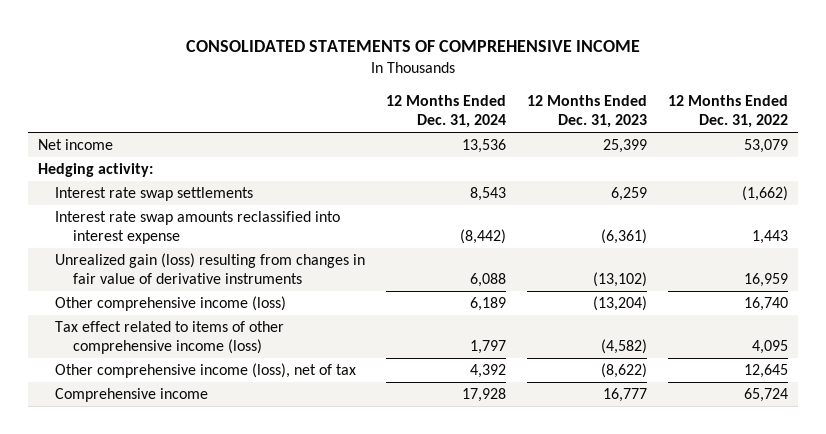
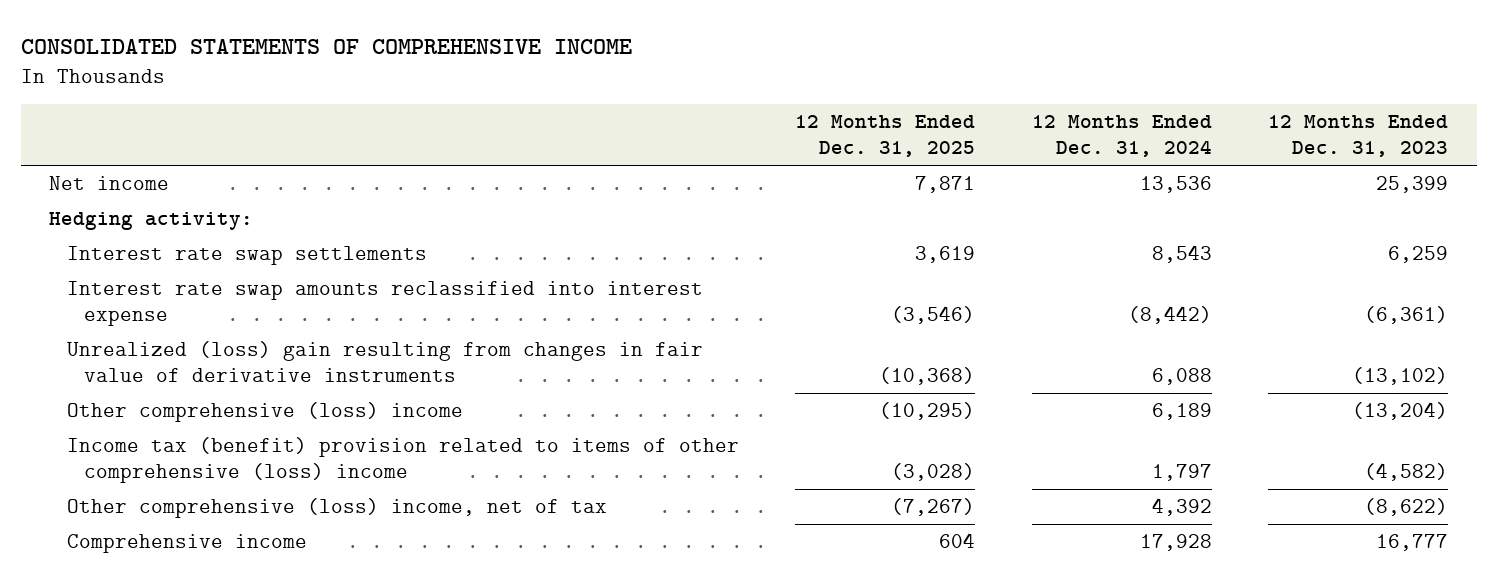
- | 12 Months Ended Dec. 31, 2024 | 12 Months Ended Dec. 31, 2023 | 12 Months Ended Dec. 31, 2022
+ | 12 Months Ended Dec. 31, 2025 | 12 Months Ended Dec. 31, 2024 | 12 Months Ended Dec. 31, 2023
- Unrealized gain (loss) resulting from changes in fair value of derivative instruments | 6,088 | (13,102) | 16,959
- Other comprehensive income (loss) | 6,189 | (13,204) | 16,740
- Tax effect related to items of other comprehensive income (loss) | 1,797 | (4,582) | 4,095
- Other comprehensive income (loss), net of tax | 4,392 | (8,622) | 12,645
+ Unrealized (loss) gain resulting from changes in fair value of derivative instruments | (10,368) | 6,088 | (13,102)
+ Other comprehensive (loss) income | (10,295) | 6,189 | (13,204)
+ Income tax (benefit) provision related to items of other comprehensive (loss) income | (3,028) | 1,797 | (4,582)
+ Other comprehensive (loss) income, net of tax | (7,267) | 4,392 | (8,622)

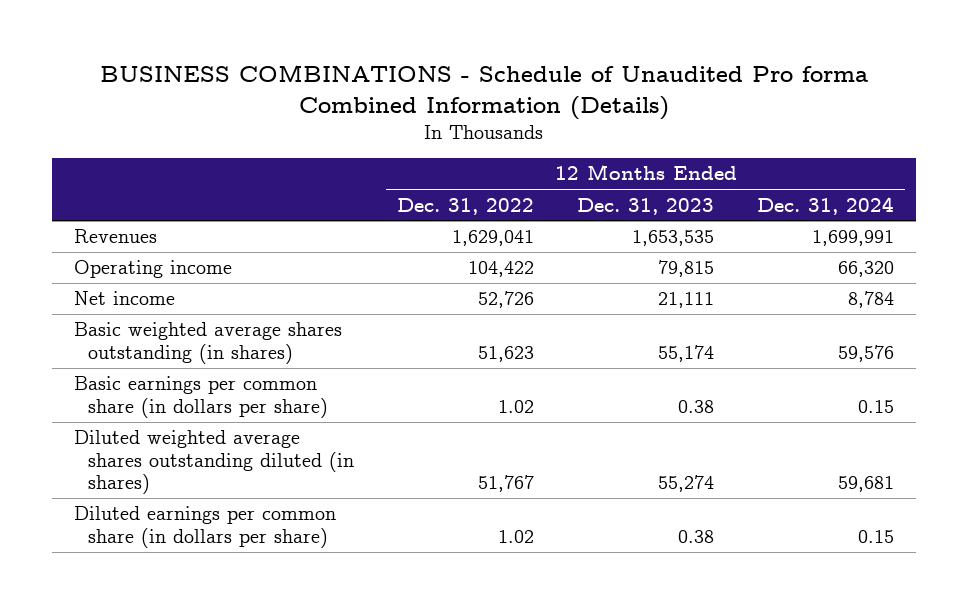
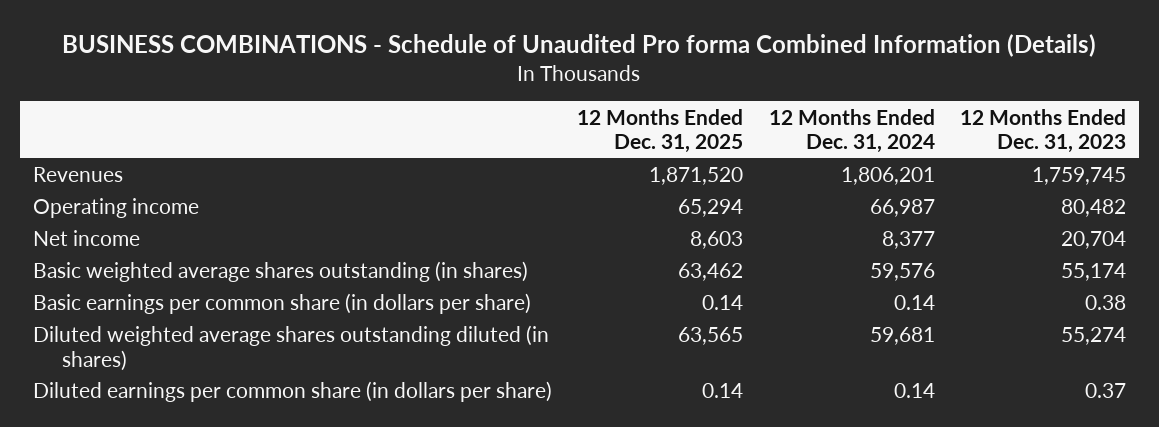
- | 12 Months Ended Dec. 31, 2022 | 12 Months Ended Dec. 31, 2023 | 12 Months Ended Dec. 31, 2024
+ | 12 Months Ended Dec. 31, 2025 | 12 Months Ended Dec. 31, 2024 | 12 Months Ended Dec. 31, 2023
- Revenues | 1,629,041 | 1,653,535 | 1,699,991
- Operating income | 104,422 | 79,815 | 66,320
- Net income | 52,726 | 21,111 | 8,784
+ Revenues | 1,871,520 | 1,806,201 | 1,759,745
+ Operating income | 65,294 | 66,987 | 80,482
+ Net income | 8,603 | 8,377 | 20,704
- Basic earnings per common share (in dollars per share) | 1.02 | 0.38 | 0.15
+ Basic earnings per common share (in dollars per share) | 0.14 | 0.14 | 0.38
- Diluted earnings per common share (in dollars per share) | 1.02 | 0.38 | 0.15
+ Diluted earnings per common share (in dollars per share) | 0.14 | 0.14 | 0.37

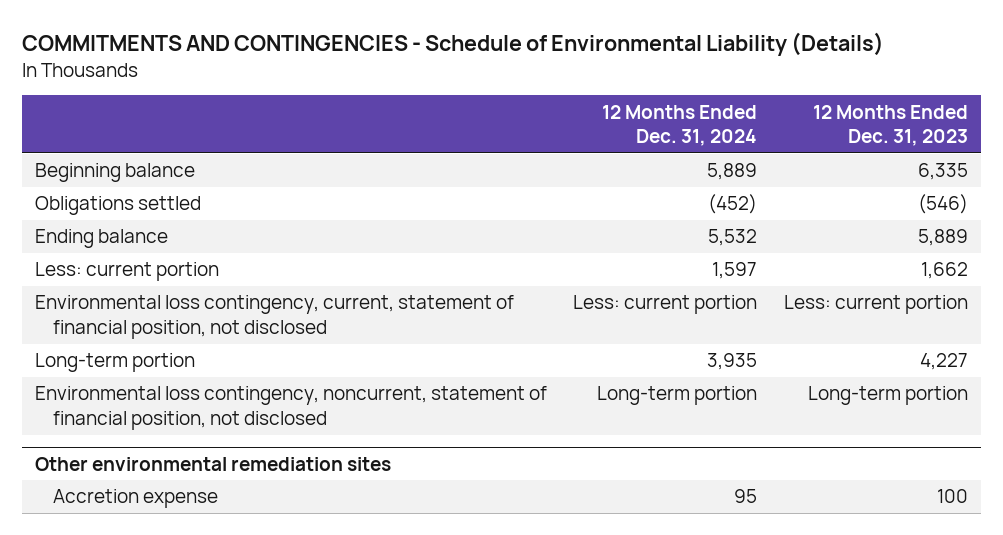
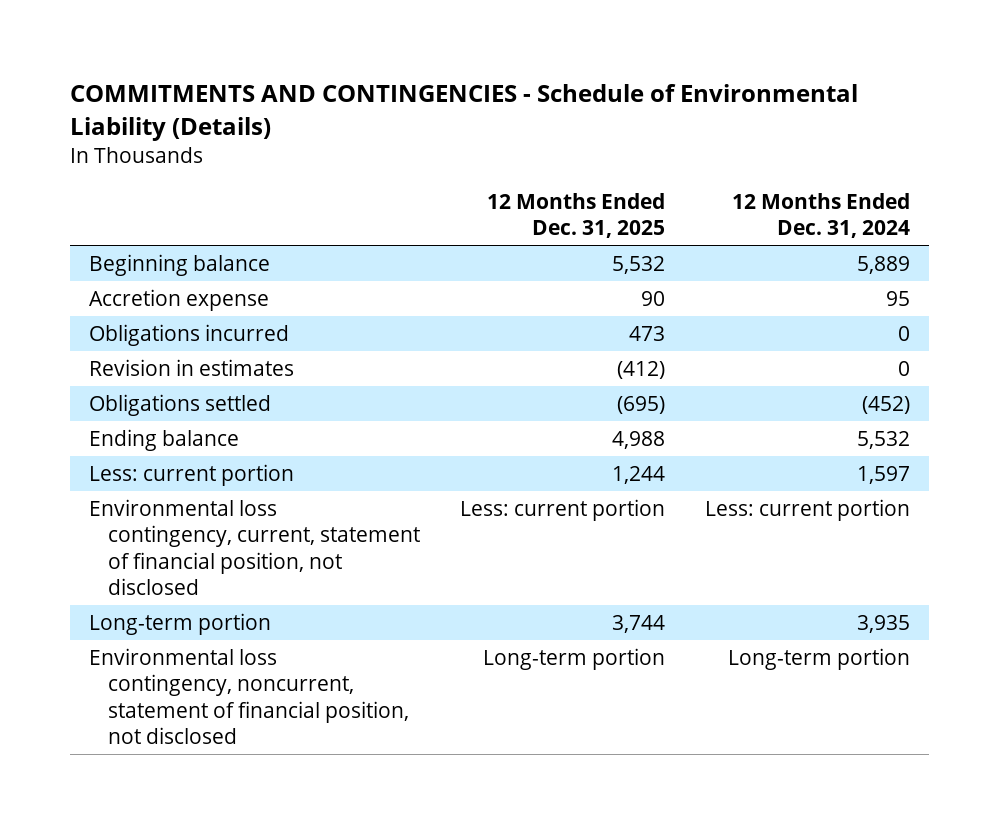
- | 12 Months Ended Dec. 31, 2024 | 12 Months Ended Dec. 31, 2023
+ | 12 Months Ended Dec. 31, 2025 | 12 Months Ended Dec. 31, 2024
+ Accretion expense | 90 | 95
+ Obligations incurred | 473 | 0
+ Revision in estimates | (412) | 0
- Other environmental remediation sites
- Accretion expense | 95 | 100

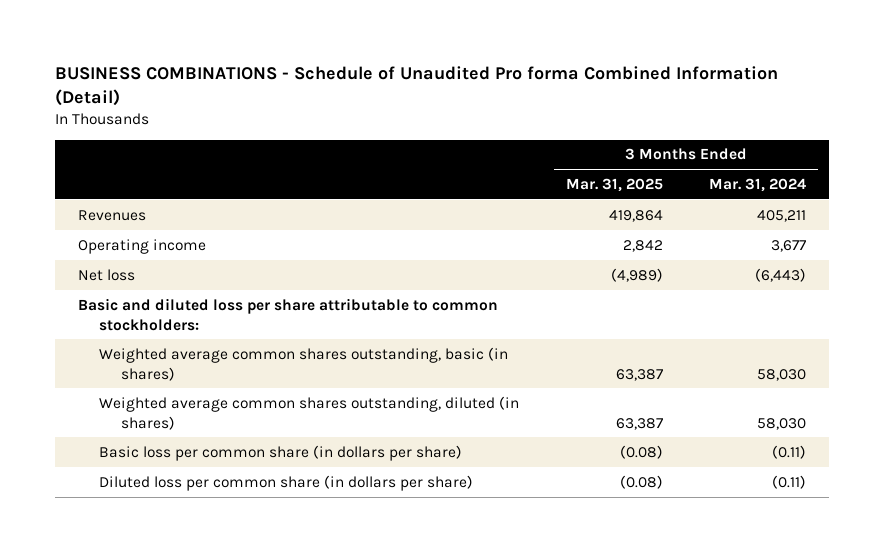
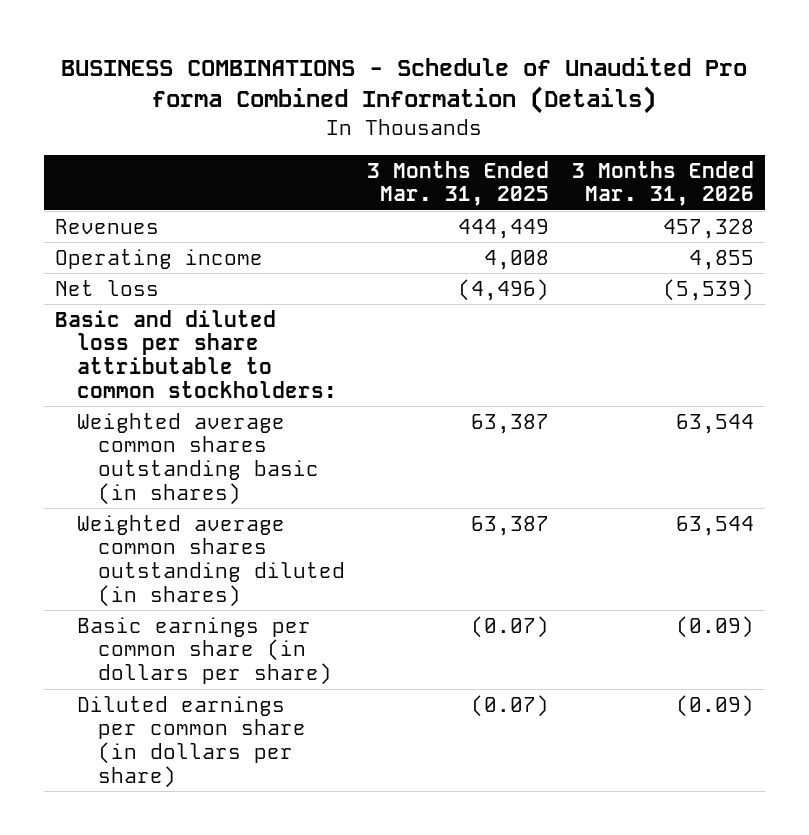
- BUSINESS COMBINATIONS - Schedule of Unaudited Pro forma Combined Information (Detail)
+ BUSINESS COMBINATIONS - Schedule of Unaudited Pro forma Combined Information (Details)
- | 3 Months Ended Mar. 31, 2025 | 3 Months Ended Mar. 31, 2024
+ | 3 Months Ended Mar. 31, 2025 | 3 Months Ended Mar. 31, 2026
- Revenues | 419,864 | 405,211
- Operating income | 2,842 | 3,677
- Net loss | (4,989) | (6,443)
+ Revenues | 444,449 | 457,328
+ Operating income | 4,008 | 4,855
+ Net loss | (4,496) | (5,539)
- Weighted average common shares outstanding, basic (in shares) | 63,387 | 58,030
- Weighted average common shares outstanding, diluted (in shares) | 63,387 | 58,030
- Basic loss per common share (in dollars per share) | (0.08) | (0.11)
- Diluted loss per common share (in dollars per share) | (0.08) | (0.11)
+ Weighted average common shares outstanding basic (in shares) | 63,387 | 63,544
+ Weighted average common shares outstanding diluted (in shares) | 63,387 | 63,544
+ Basic earnings per common share (in dollars per share) | (0.07) | (0.09)
+ Diluted earnings per common share (in dollars per share) | (0.07) | (0.09)

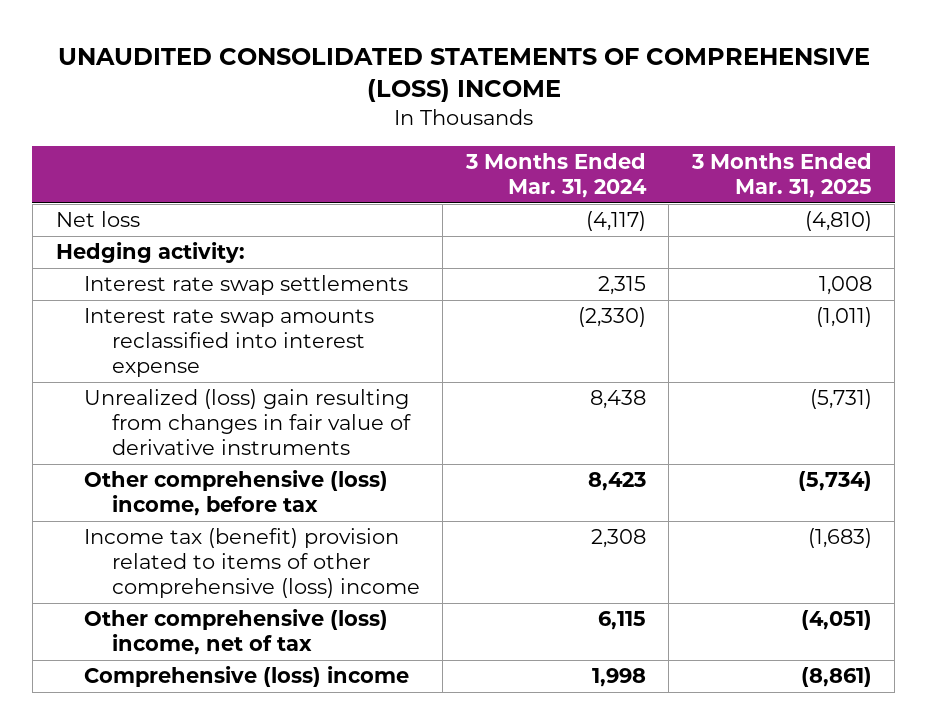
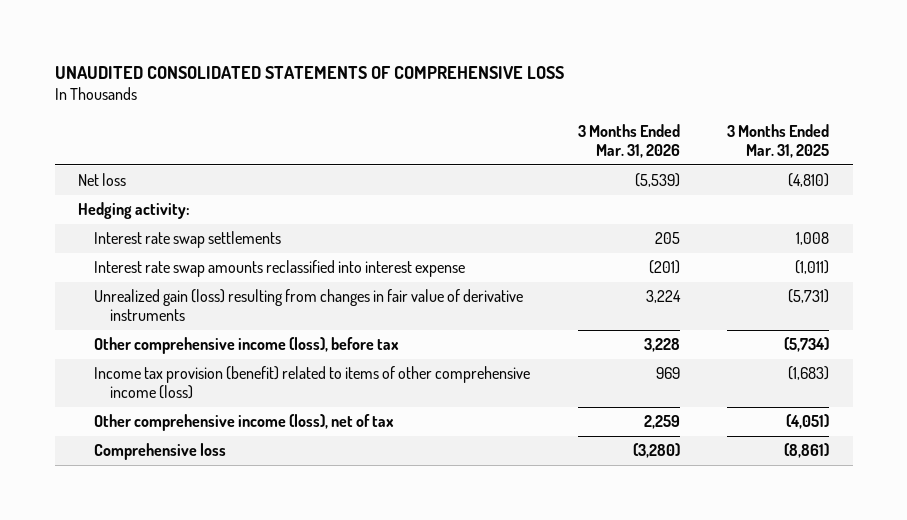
- UNAUDITED CONSOLIDATED STATEMENTS OF COMPREHENSIVE (LOSS) INCOME
+ UNAUDITED CONSOLIDATED STATEMENTS OF COMPREHENSIVE LOSS
- | 3 Months Ended Mar. 31, 2024 | 3 Months Ended Mar. 31, 2025
+ | 3 Months Ended Mar. 31, 2026 | 3 Months Ended Mar. 31, 2025
- Unrealized (loss) gain resulting from changes in fair value of derivative instruments | 8,438 | (5,731)
- Other comprehensive (loss) income, before tax | 8,423 | (5,734)
- Income tax (benefit) provision related to items of other comprehensive (loss) income | 2,308 | (1,683)
- Other comprehensive (loss) income, net of tax | 6,115 | (4,051)
- Comprehensive (loss) income | 1,998 | (8,861)
+ Unrealized gain (loss) resulting from changes in fair value of derivative instruments | 3,224 | (5,731)
+ Other comprehensive income (loss), before tax | 3,228 | (5,734)
+ Income tax provision (benefit) related to items of other comprehensive income (loss) | 969 | (1,683)
+ Other comprehensive income (loss), net of tax | 2,259 | (4,051)
+ Comprehensive loss | (3,280) | (8,861)

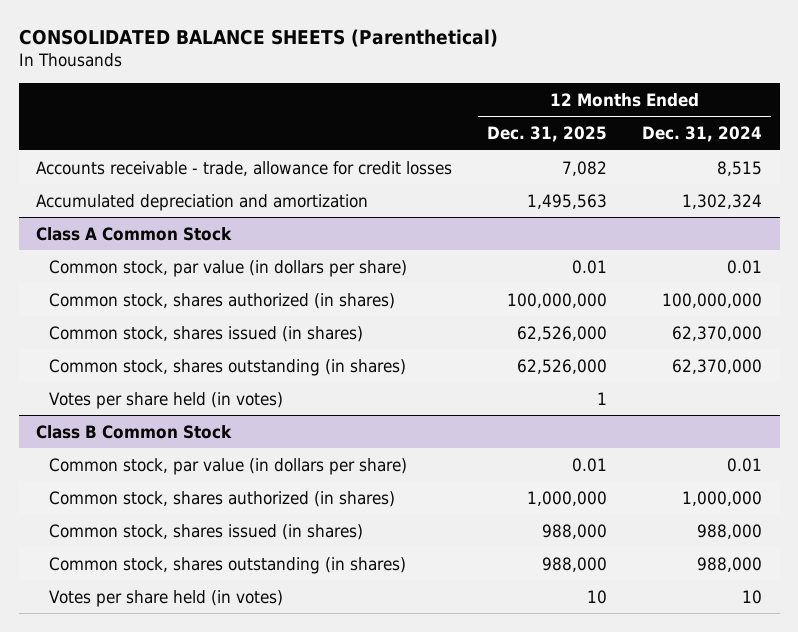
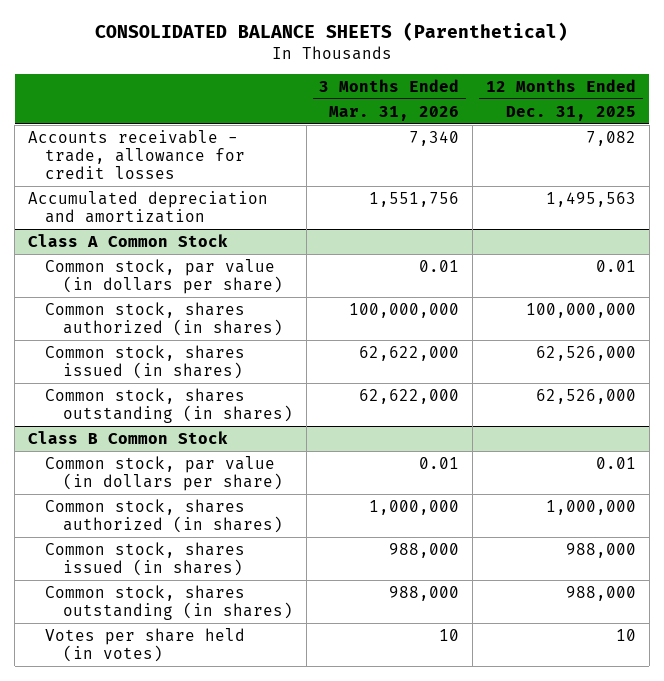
- | 12 Months Ended Dec. 31, 2025 | 12 Months Ended Dec. 31, 2024
+ | 3 Months Ended Mar. 31, 2026 | 12 Months Ended Dec. 31, 2025
@ Class A Common Stock
- Votes per share held (in votes) | 1 |

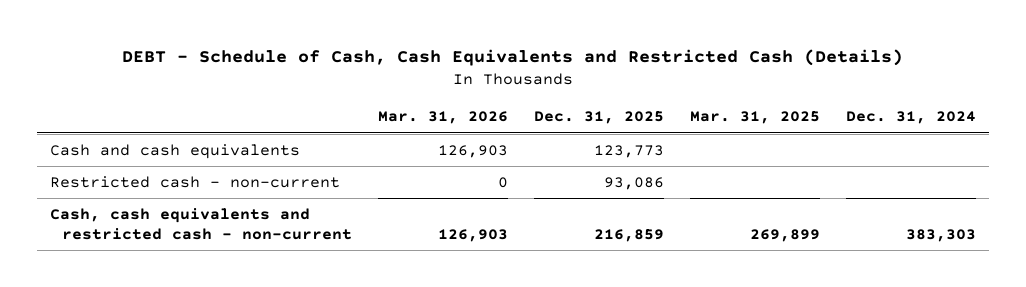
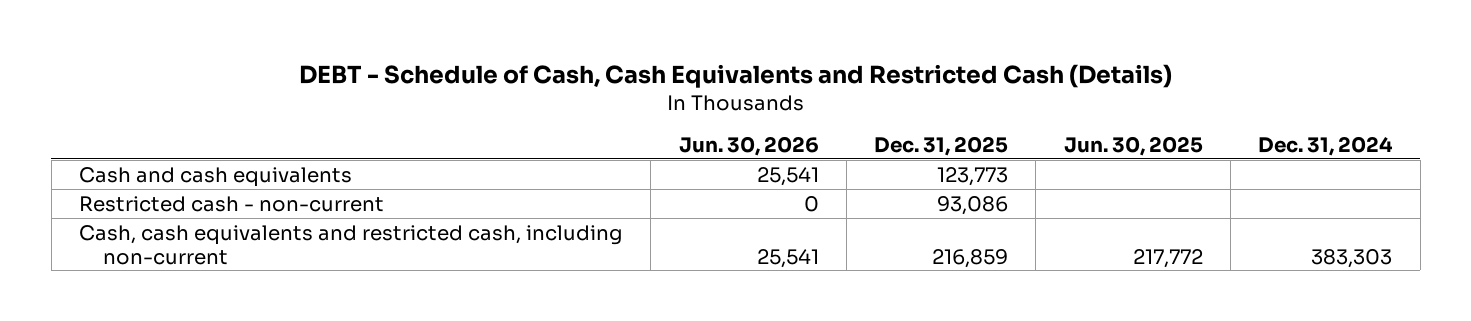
- | Mar. 31, 2026 | Dec. 31, 2025 | Mar. 31, 2025 | Dec. 31, 2024
+ | Jun. 30, 2026 | Dec. 31, 2025 | Jun. 30, 2025 | Dec. 31, 2024
- Cash, cash equivalents and restricted cash - non-current | 126,903 | 216,859 | 269,899 | 383,303
+ Cash, cash equivalents and restricted cash, including non-current | 25,541 | 216,859 | 217,772 | 383,303

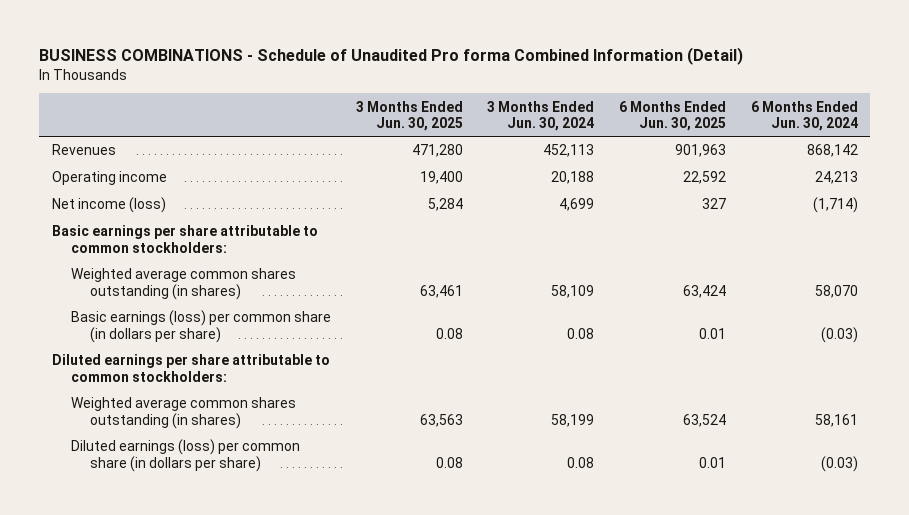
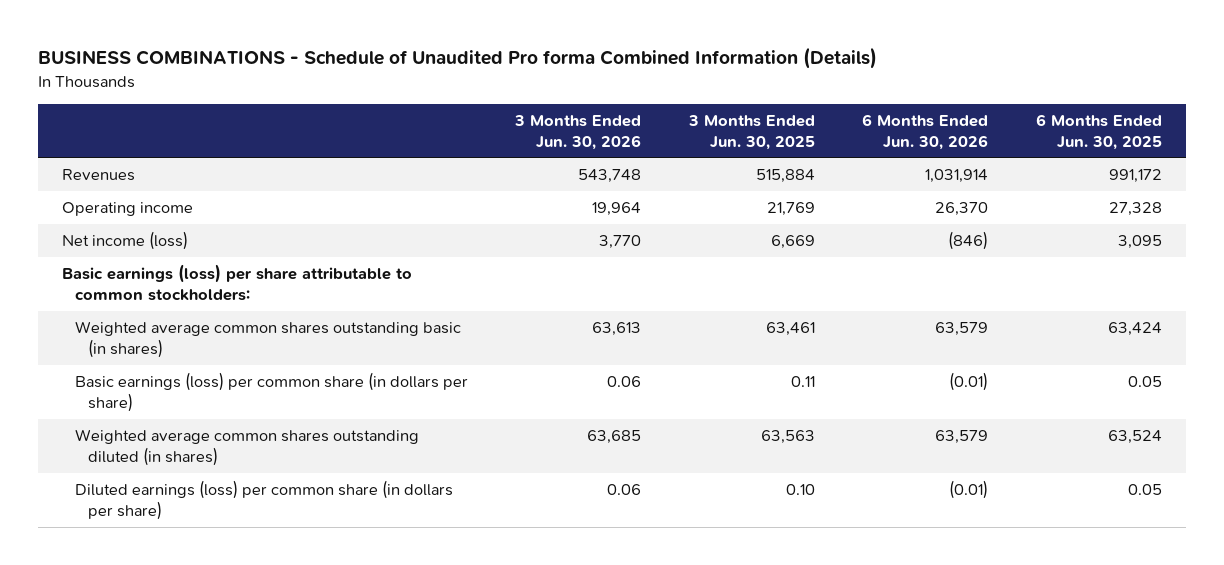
- BUSINESS COMBINATIONS - Schedule of Unaudited Pro forma Combined Information (Detail)
+ BUSINESS COMBINATIONS - Schedule of Unaudited Pro forma Combined Information (Details)
- | 3 Months Ended Jun. 30, 2025 | 3 Months Ended Jun. 30, 2024 | 6 Months Ended Jun. 30, 2025 | 6 Months Ended Jun. 30, 2024
+ | 3 Months Ended Jun. 30, 2026 | 3 Months Ended Jun. 30, 2025 | 6 Months Ended Jun. 30, 2026 | 6 Months Ended Jun. 30, 2025
- Revenues | 471,280 | 452,113 | 901,963 | 868,142
- Operating income | 19,400 | 20,188 | 22,592 | 24,213
- Net income (loss) | 5,284 | 4,699 | 327 | (1,714)
- Basic earnings per share attributable to common stockholders:
- Weighted average common shares outstanding (in shares) | 63,461 | 58,109 | 63,424 | 58,070
- Basic earnings (loss) per common share (in dollars per share) | 0.08 | 0.08 | 0.01 | (0.03)
- Diluted earnings per share attributable to common stockholders:
- Weighted average common shares outstanding (in shares) | 63,563 | 58,199 | 63,524 | 58,161
- Diluted earnings (loss) per common share (in dollars per share) | 0.08 | 0.08 | 0.01 | (0.03)
+ Revenues | 543,748 | 515,884 | 1,031,914 | 991,172
+ Operating income | 19,964 | 21,769 | 26,370 | 27,328
+ Net income (loss) | 3,770 | 6,669 | (846) | 3,095
+ Basic earnings (loss) per share attributable to common stockholders:
+ Weighted average common shares outstanding basic (in shares) | 63,613 | 63,461 | 63,579 | 63,424
+ Basic earnings (loss) per common share (in dollars per share) | 0.06 | 0.11 | (0.01) | 0.05
+ Weighted average common shares outstanding diluted (in shares) | 63,685 | 63,563 | 63,579 | 63,524
+ Diluted earnings (loss) per common share (in dollars per share) | 0.06 | 0.10 | (0.01) | 0.05

